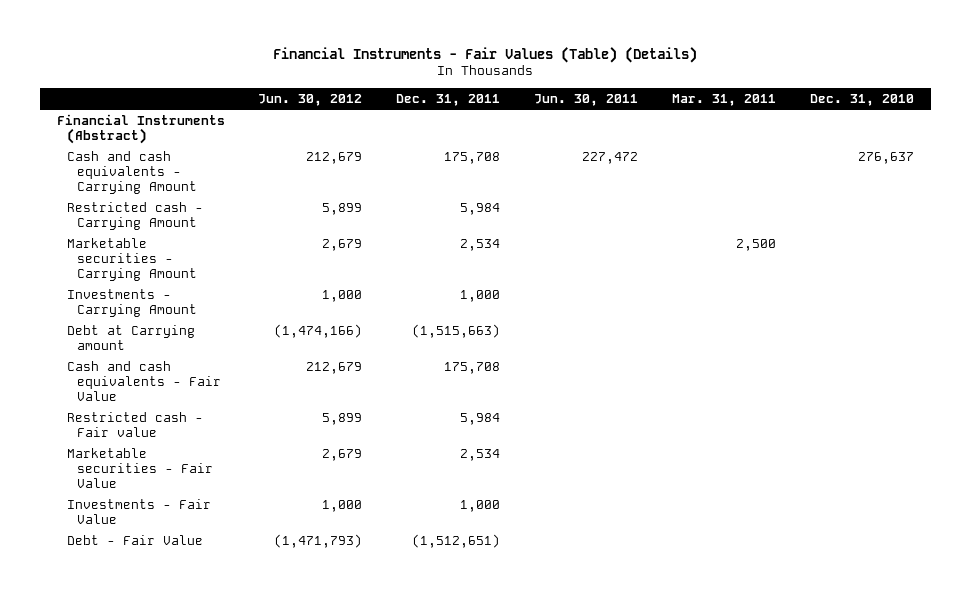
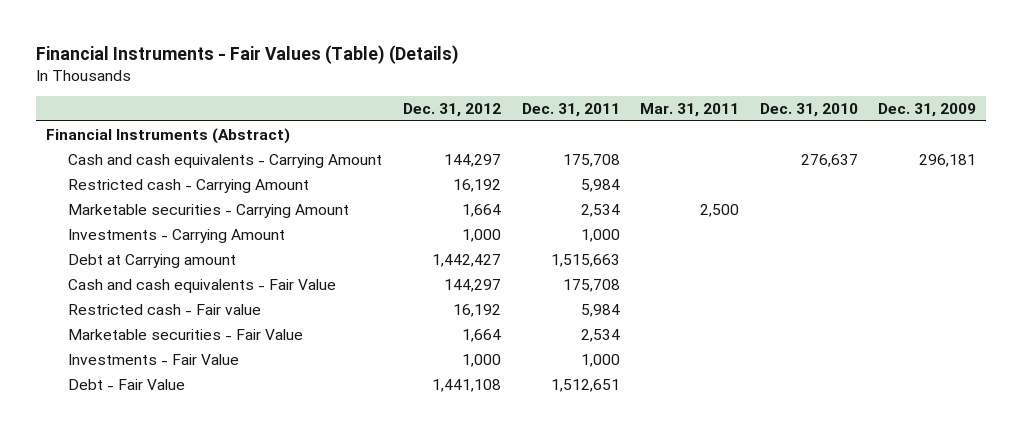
- | Jun. 30, 2012 | Dec. 31, 2011 | Jun. 30, 2011 | Mar. 31, 2011 | Dec. 31, 2010
+ | Dec. 31, 2012 | Dec. 31, 2011 | Mar. 31, 2011 | Dec. 31, 2010 | Dec. 31, 2009
- Debt at Carrying amount | (1,474,166) | (1,515,663) | | |
+ Debt at Carrying amount | 1,442,427 | 1,515,663 | | |
- Debt - Fair Value | (1,471,793) | (1,512,651) | | |
+ Debt - Fair Value | 1,441,108 | 1,512,651 | | |

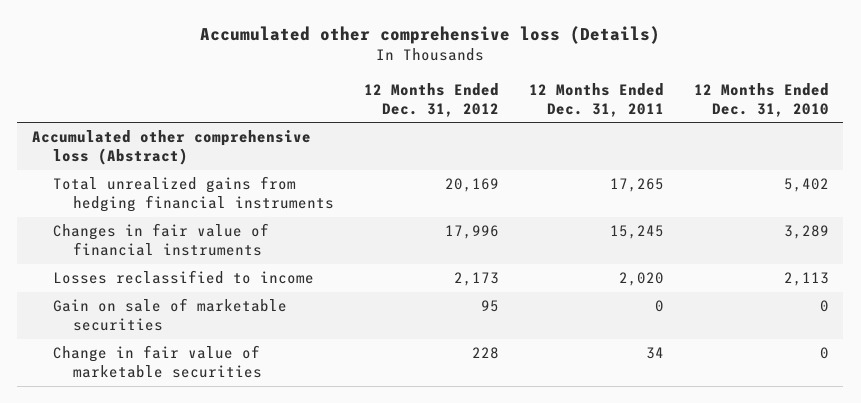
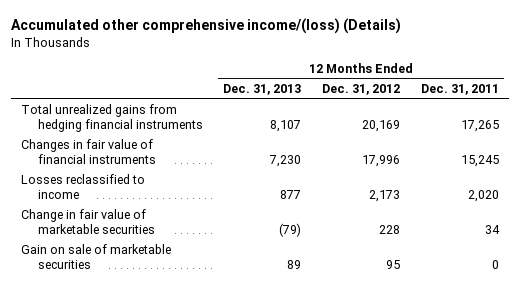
- Accumulated other comprehensive loss (Details)
+ Accumulated other comprehensive income/(loss) (Details)
- | 12 Months Ended Dec. 31, 2012 | 12 Months Ended Dec. 31, 2011 | 12 Months Ended Dec. 31, 2010
+ | 12 Months Ended Dec. 31, 2013 | 12 Months Ended Dec. 31, 2012 | 12 Months Ended Dec. 31, 2011
- Accumulated other comprehensive loss (Abstract)
moved down: Gain on sale of marketable securities | 89 | 95 | 0

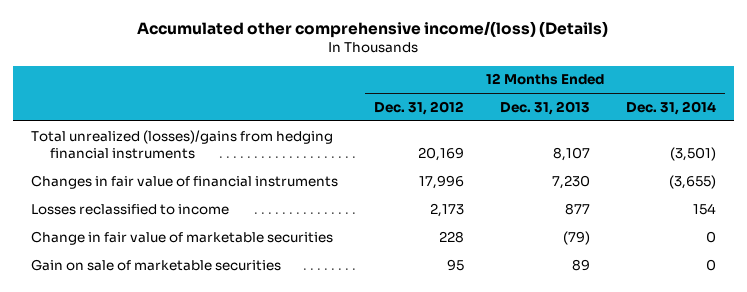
- | 12 Months Ended Dec. 31, 2013 | 12 Months Ended Dec. 31, 2012 | 12 Months Ended Dec. 31, 2011
+ | 12 Months Ended Dec. 31, 2012 | 12 Months Ended Dec. 31, 2013 | 12 Months Ended Dec. 31, 2014
- Total unrealized gains from hedging financial instruments | 8,107 | 20,169 | 17,265
+ Total unrealized (losses)/gains from hedging financial instruments | 20,169 | 8,107 | (3,501)

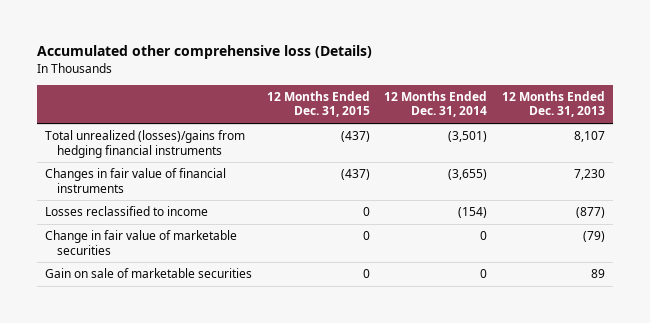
- Accumulated other comprehensive income/(loss) (Details)
+ Accumulated other comprehensive loss (Details)
- | 12 Months Ended Dec. 31, 2012 | 12 Months Ended Dec. 31, 2013 | 12 Months Ended Dec. 31, 2014
+ | 12 Months Ended Dec. 31, 2015 | 12 Months Ended Dec. 31, 2014 | 12 Months Ended Dec. 31, 2013
- Losses reclassified to income | 2,173 | 877 | 154
+ Losses reclassified to income | 0 | (154) | (877)

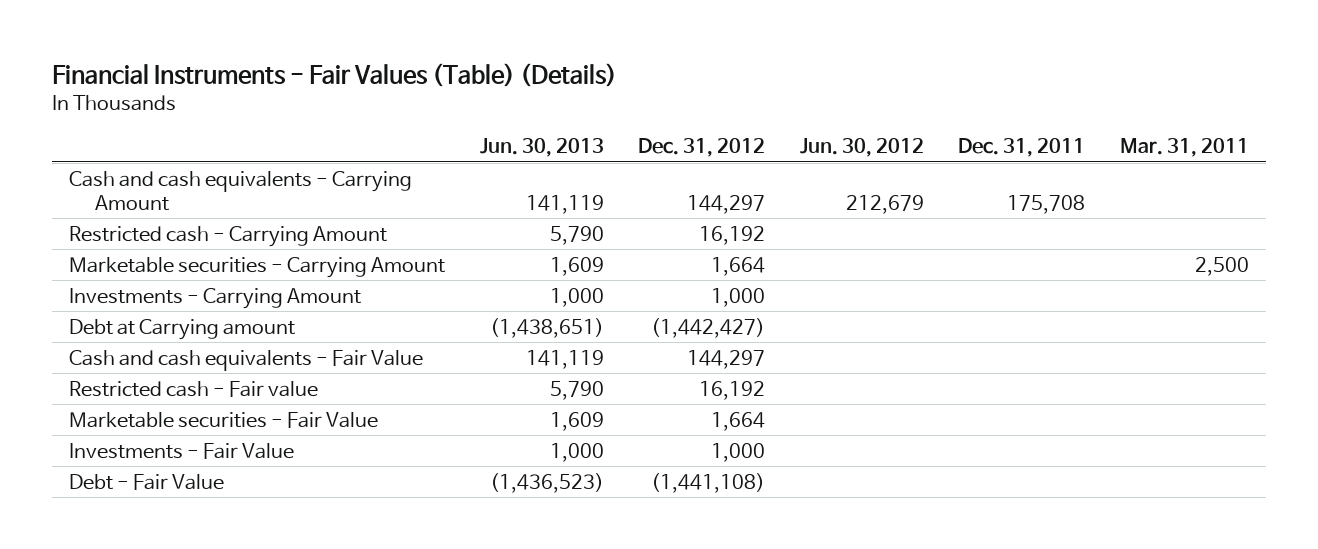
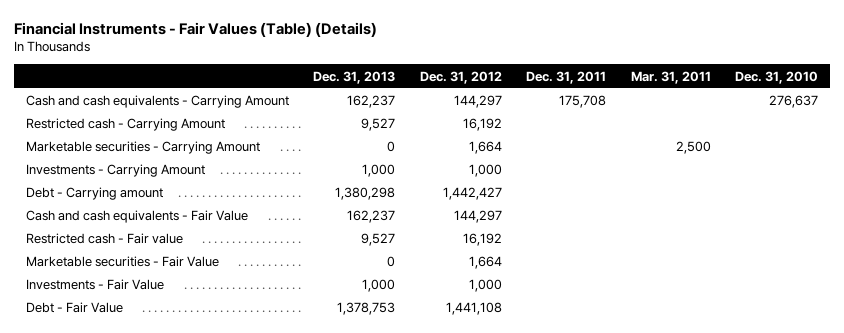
- | Jun. 30, 2013 | Dec. 31, 2012 | Jun. 30, 2012 | Dec. 31, 2011 | Mar. 31, 2011
+ | Dec. 31, 2013 | Dec. 31, 2012 | Dec. 31, 2011 | Mar. 31, 2011 | Dec. 31, 2010
- Debt at Carrying amount | (1,438,651) | (1,442,427) | | |
+ Debt - Carrying amount | 1,380,298 | 1,442,427 | | |
- Debt - Fair Value | (1,436,523) | (1,441,108) | | |
+ Debt - Fair Value | 1,378,753 | 1,441,108 | | |

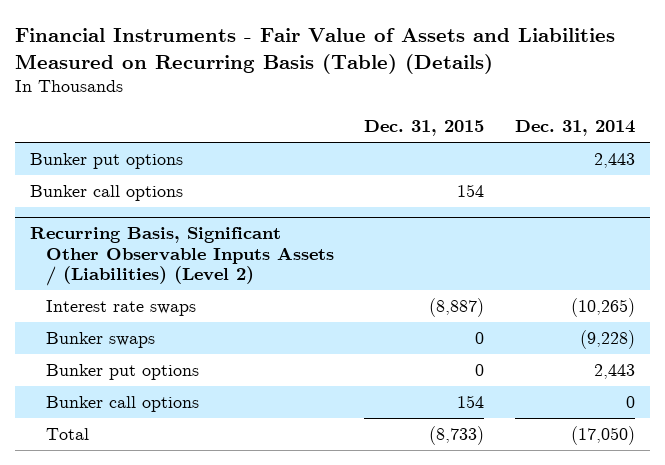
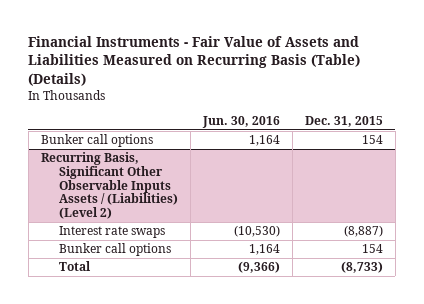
- | Dec. 31, 2015 | Dec. 31, 2014
+ | Jun. 30, 2016 | Dec. 31, 2015
- Bunker put options | | 2,443
@ Recurring Basis, Significant Other Observable Inputs Assets / (Liabilities) (Level 2)
- Bunker swaps | 0 | (9,228)
- Bunker put options | 0 | 2,443

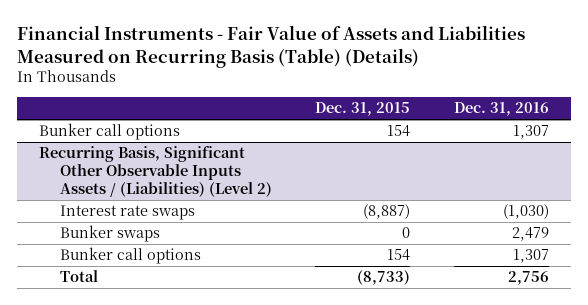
- | Jun. 30, 2016 | Dec. 31, 2015
+ | Dec. 31, 2015 | Dec. 31, 2016
@ Recurring Basis, Significant Other Observable Inputs Assets / (Liabilities) (Level 2)
+ Bunker swaps | 0 | 2,479

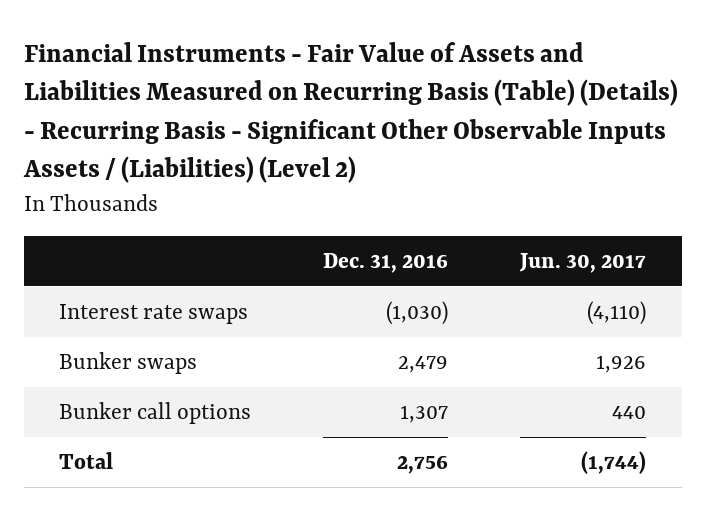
- Financial Instruments - Fair Value of Assets and Liabilities Measured on Recurring Basis (Table) (Details)
+ Financial Instruments - Fair Value of Assets and Liabilities Measured on Recurring Basis (Table) (Details) - Recurring Basis - Significant Other Observable Inputs Assets / (Liabilities) (Level 2)
- | Dec. 31, 2015 | Dec. 31, 2016
+ | Dec. 31, 2016 | Jun. 30, 2017
- Bunker call options | 154 | 1,307
- Recurring Basis, Significant Other Observable Inputs Assets / (Liabilities) (Level 2)

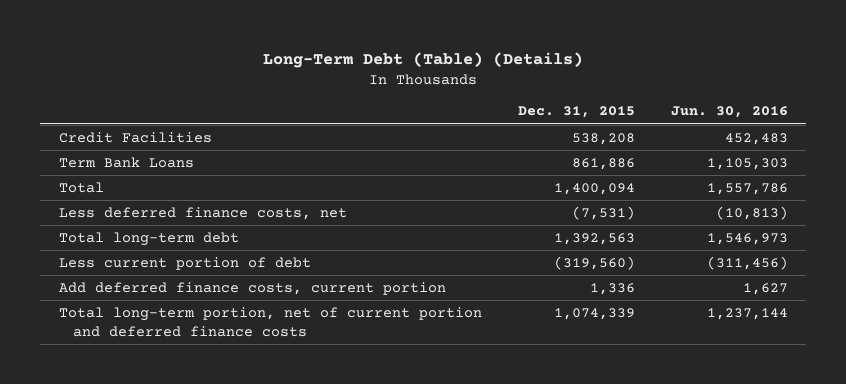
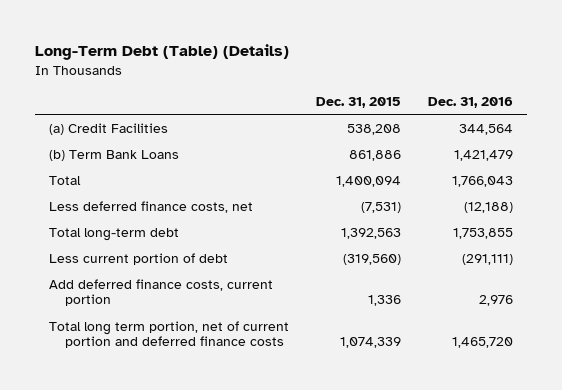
- | Dec. 31, 2015 | Jun. 30, 2016
+ | Dec. 31, 2015 | Dec. 31, 2016
- Credit Facilities | 538,208 | 452,483
- Term Bank Loans | 861,886 | 1,105,303
+ (a) Credit Facilities | 538,208 | 344,564
+ (b) Term Bank Loans | 861,886 | 1,421,479
- Total long-term portion, net of current portion and deferred finance costs | 1,074,339 | 1,237,144
+ Total long term portion, net of current portion and deferred finance costs | 1,074,339 | 1,465,720

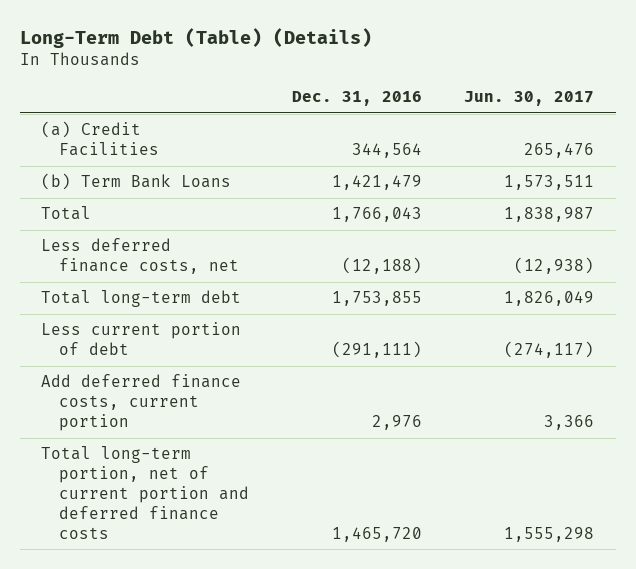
- | Dec. 31, 2015 | Dec. 31, 2016
+ | Dec. 31, 2016 | Jun. 30, 2017
- Total long term portion, net of current portion and deferred finance costs | 1,074,339 | 1,465,720
+ Total long-term portion, net of current portion and deferred finance costs | 1,465,720 | 1,555,298

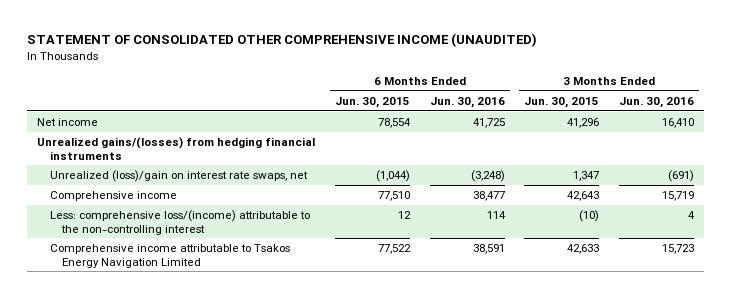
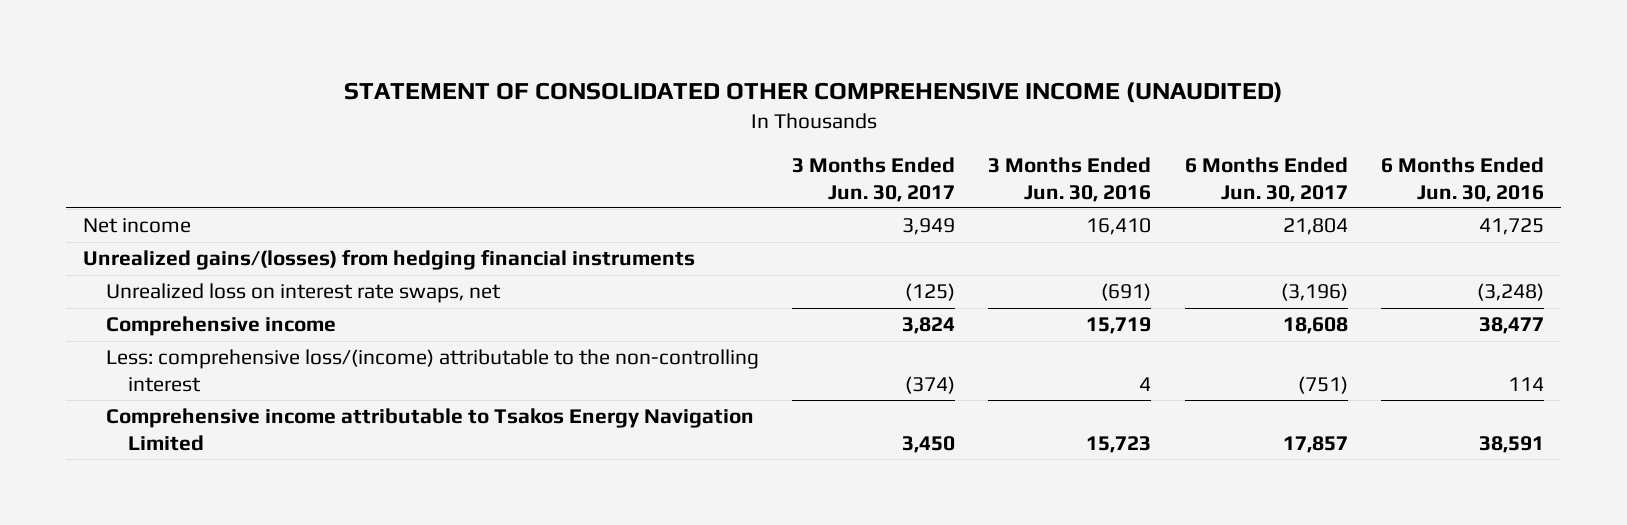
- | 6 Months Ended Jun. 30, 2015 | 6 Months Ended Jun. 30, 2016 | 3 Months Ended Jun. 30, 2015 | 3 Months Ended Jun. 30, 2016
+ | 3 Months Ended Jun. 30, 2017 | 3 Months Ended Jun. 30, 2016 | 6 Months Ended Jun. 30, 2017 | 6 Months Ended Jun. 30, 2016
- Unrealized (loss)/gain on interest rate swaps, net | (1,044) | (3,248) | 1,347 | (691)
+ Unrealized loss on interest rate swaps, net | (125) | (691) | (3,196) | (3,248)

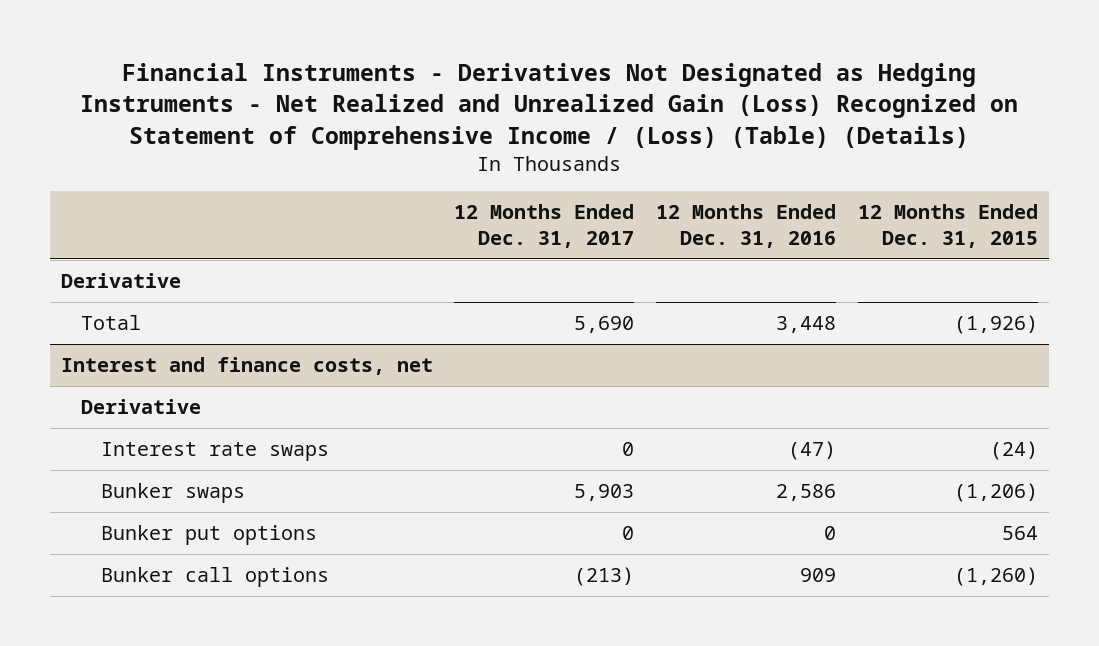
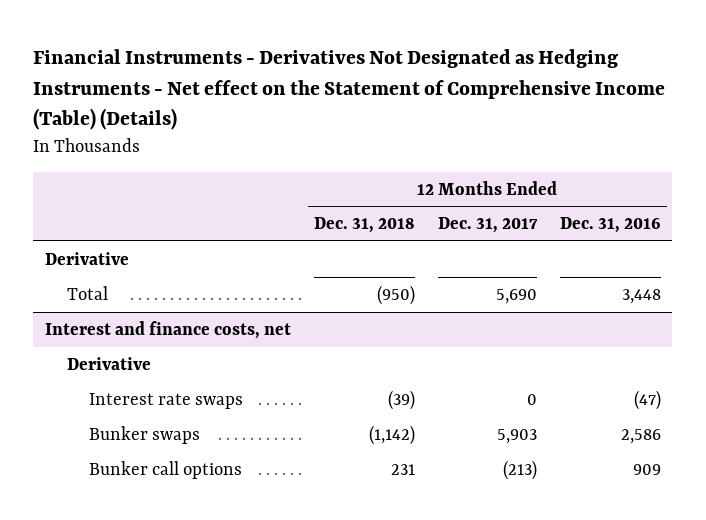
- Financial Instruments - Derivatives Not Designated as Hedging Instruments - Net Realized and Unrealized Gain (Loss) Recognized on Statement of Comprehensive Income / (Loss) (Table) (Details)
+ Financial Instruments - Derivatives Not Designated as Hedging Instruments - Net effect on the Statement of Comprehensive Income (Table) (Details)
- | 12 Months Ended Dec. 31, 2017 | 12 Months Ended Dec. 31, 2016 | 12 Months Ended Dec. 31, 2015
+ | 12 Months Ended Dec. 31, 2018 | 12 Months Ended Dec. 31, 2017 | 12 Months Ended Dec. 31, 2016
@ Interest and finance costs, net
- Bunker put options | 0 | 0 | 564

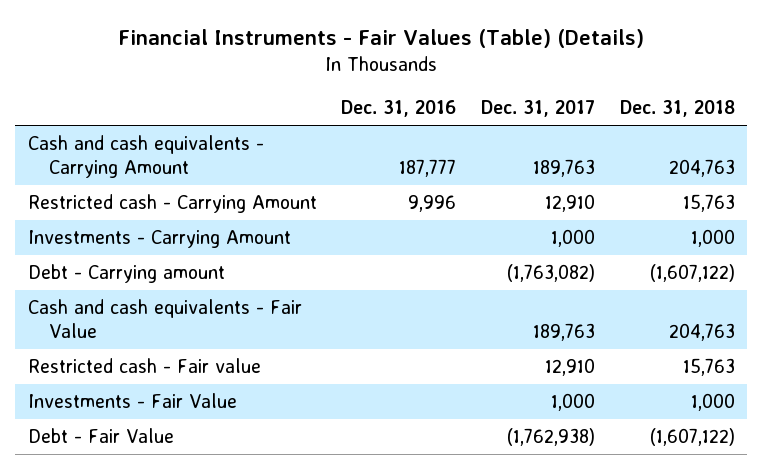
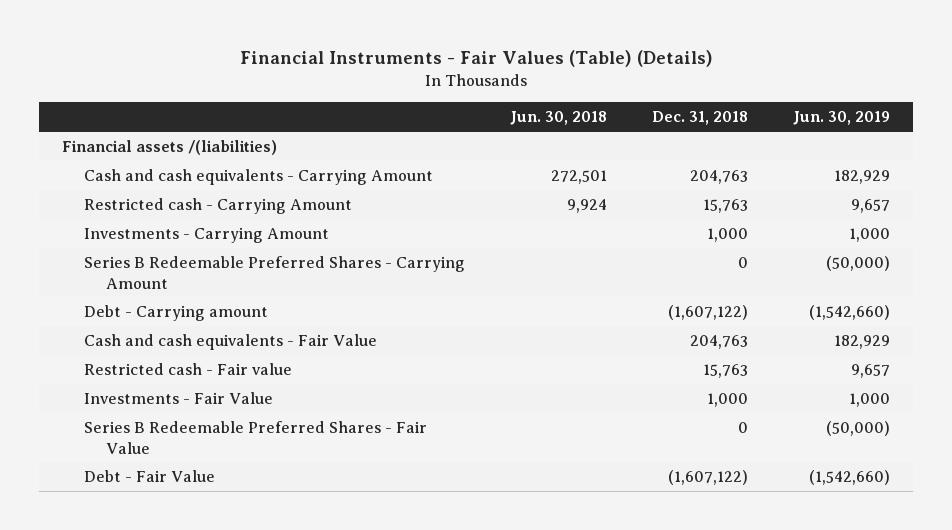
- | Dec. 31, 2016 | Dec. 31, 2017 | Dec. 31, 2018
+ | Jun. 30, 2018 | Dec. 31, 2018 | Jun. 30, 2019
+ Financial assets /(liabilities)
+ Series B Redeemable Preferred Shares - Carrying Amount | | 0 | (50,000)
+ Series B Redeemable Preferred Shares - Fair Value | | 0 | (50,000)

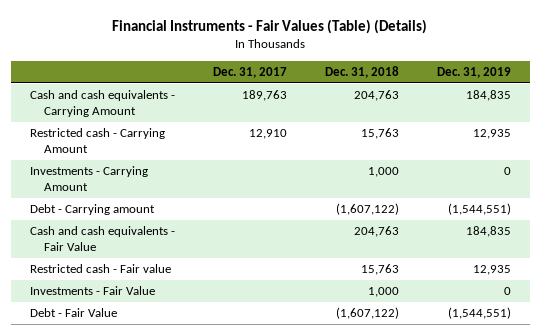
- | Jun. 30, 2018 | Dec. 31, 2018 | Jun. 30, 2019
+ | Dec. 31, 2017 | Dec. 31, 2018 | Dec. 31, 2019
- Financial assets /(liabilities)
- Series B Redeemable Preferred Shares - Carrying Amount | | 0 | (50,000)
- Series B Redeemable Preferred Shares - Fair Value | | 0 | (50,000)

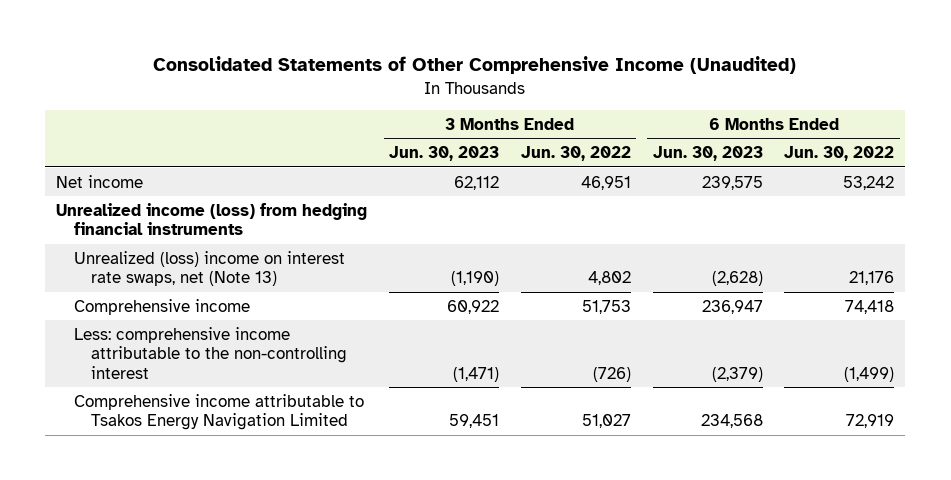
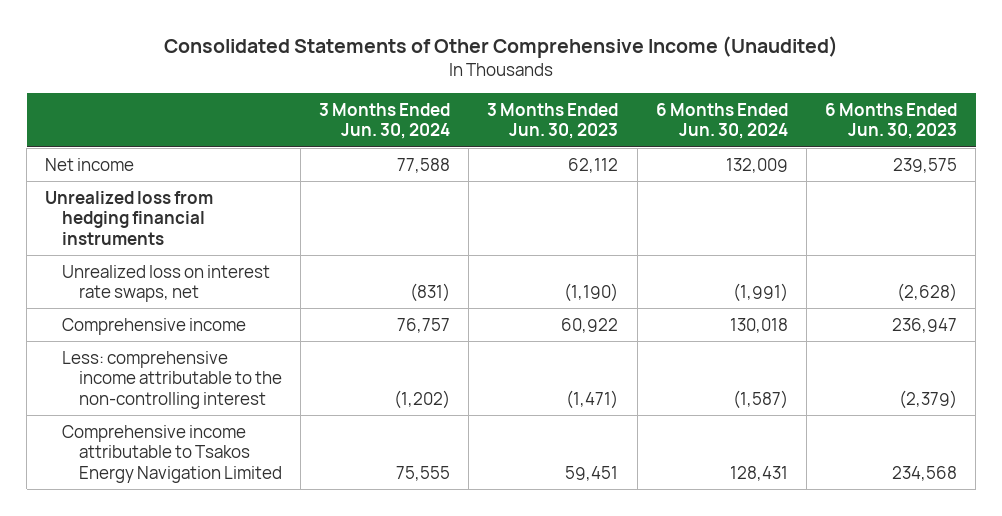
- | 3 Months Ended Jun. 30, 2023 | 3 Months Ended Jun. 30, 2022 | 6 Months Ended Jun. 30, 2023 | 6 Months Ended Jun. 30, 2022
+ | 3 Months Ended Jun. 30, 2024 | 3 Months Ended Jun. 30, 2023 | 6 Months Ended Jun. 30, 2024 | 6 Months Ended Jun. 30, 2023
- Unrealized income (loss) from hedging financial instruments
- Unrealized (loss) income on interest rate swaps, net (Note 13) | (1,190) | 4,802 | (2,628) | 21,176
+ Unrealized loss from hedging financial instruments
+ Unrealized loss on interest rate swaps, net | (831) | (1,190) | (1,991) | (2,628)

